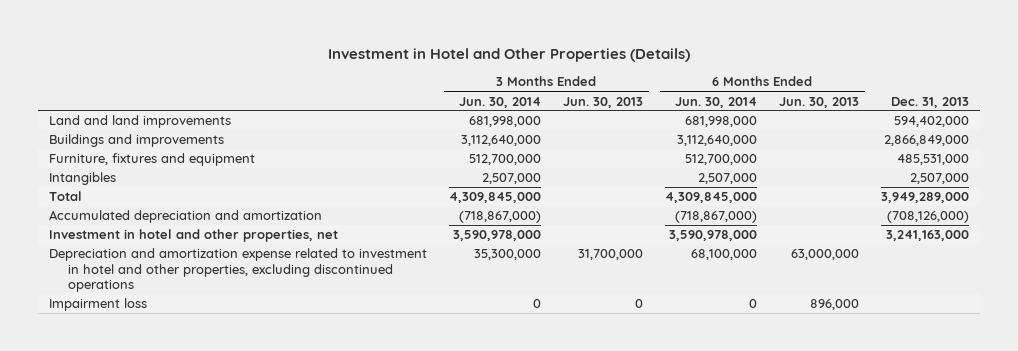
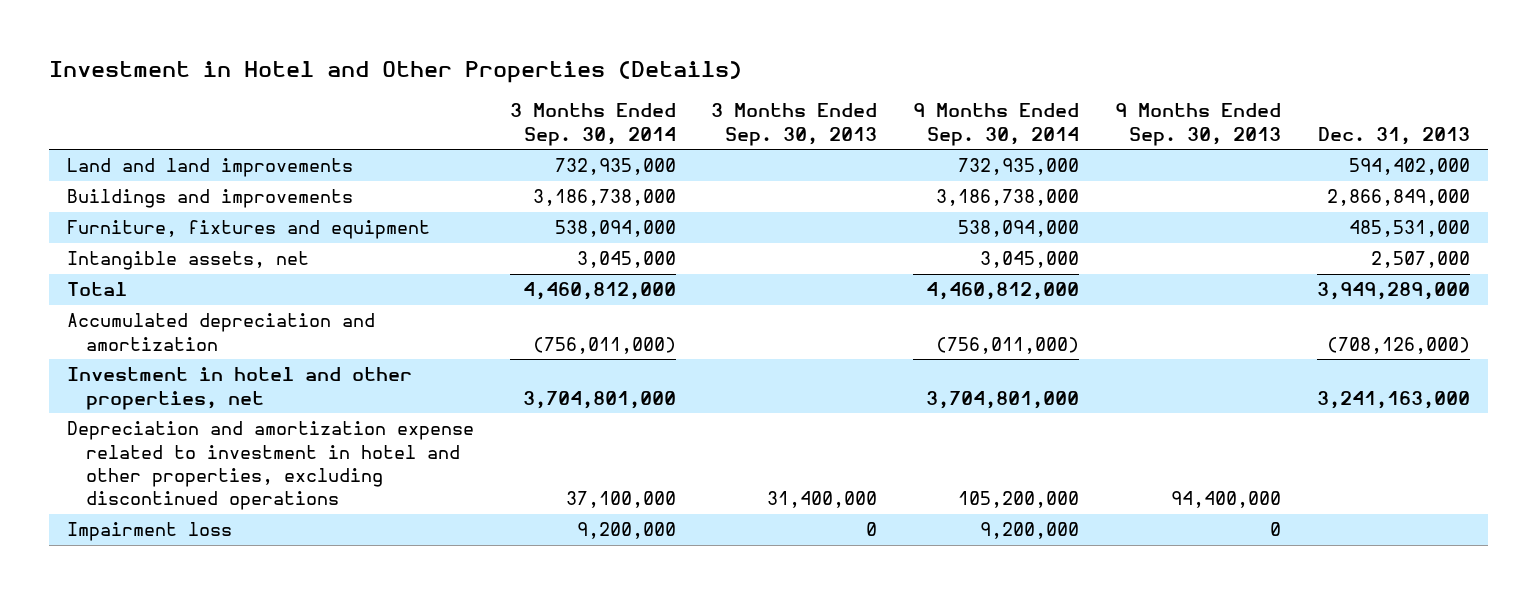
- | 3 Months Ended Jun. 30, 2014 | 3 Months Ended Jun. 30, 2013 | 6 Months Ended Jun. 30, 2014 | 6 Months Ended Jun. 30, 2013 | Dec. 31, 2013
+ | 3 Months Ended Sep. 30, 2014 | 3 Months Ended Sep. 30, 2013 | 9 Months Ended Sep. 30, 2014 | 9 Months Ended Sep. 30, 2013 | Dec. 31, 2013
- Intangibles | 2,507,000 | | 2,507,000 | | 2,507,000
+ Intangible assets, net | 3,045,000 | | 3,045,000 | | 2,507,000

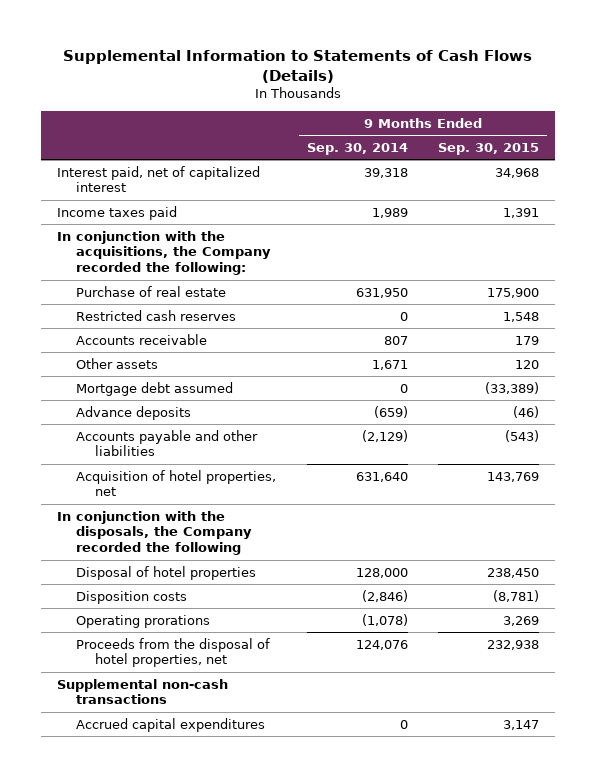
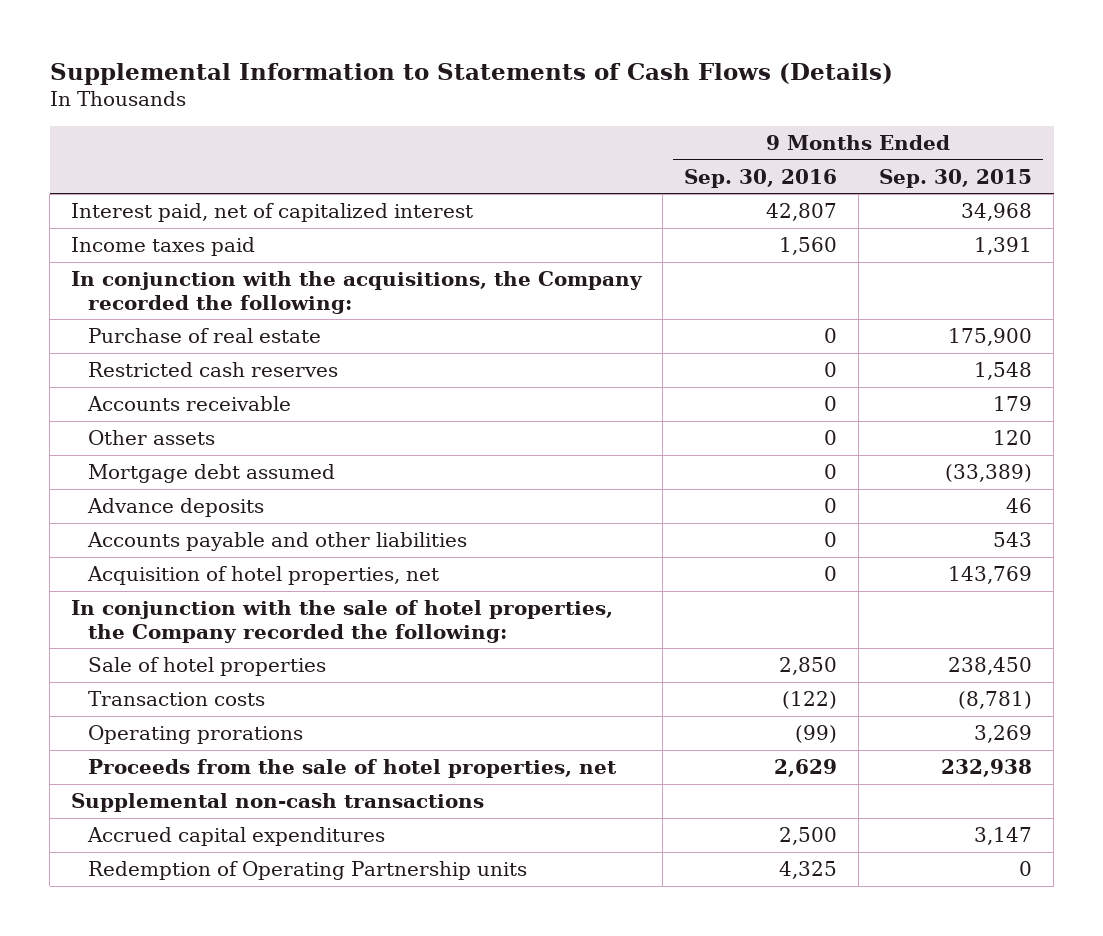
- | 9 Months Ended Sep. 30, 2014 | 9 Months Ended Sep. 30, 2015
+ | 9 Months Ended Sep. 30, 2016 | 9 Months Ended Sep. 30, 2015
- Advance deposits | (659) | (46)
- Accounts payable and other liabilities | (2,129) | (543)
+ Advance deposits | 0 | 46
+ Accounts payable and other liabilities | 0 | 543
- In conjunction with the disposals, the Company recorded the following
- Disposal of hotel properties | 128,000 | 238,450
- Disposition costs | (2,846) | (8,781)
+ In conjunction with the sale of hotel properties, the Company recorded the following:
+ Sale of hotel properties | 2,850 | 238,450
+ Transaction costs | (122) | (8,781)
- Proceeds from the disposal of hotel properties, net | 124,076 | 232,938
+ Proceeds from the sale of hotel properties, net | 2,629 | 232,938
+ Redemption of Operating Partnership units | 4,325 | 0

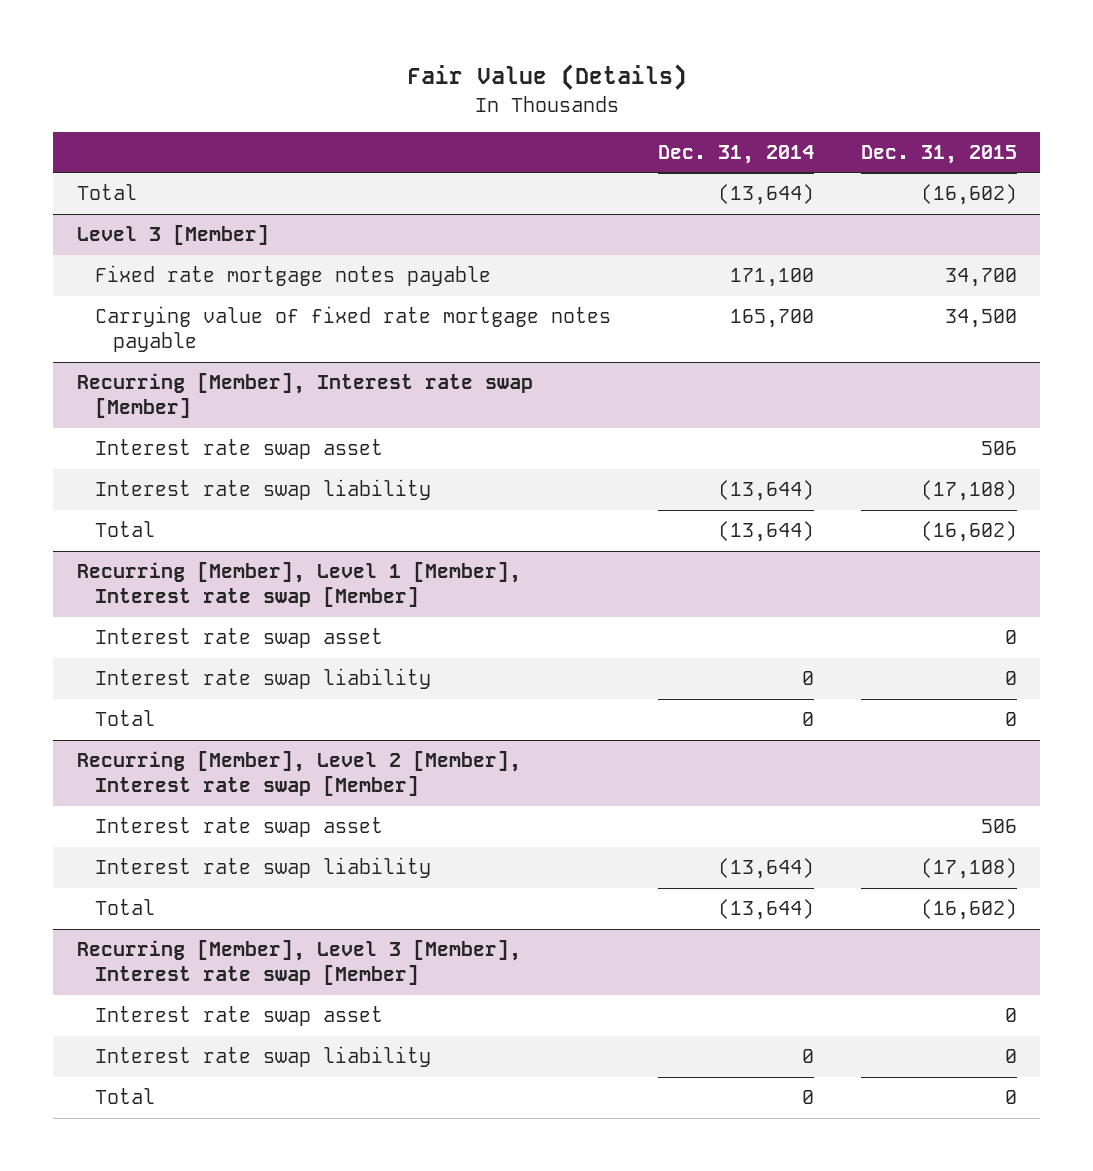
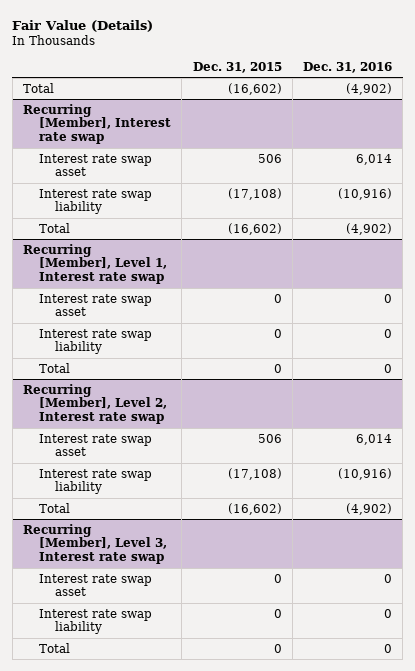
- | Dec. 31, 2014 | Dec. 31, 2015
+ | Dec. 31, 2015 | Dec. 31, 2016
- Level 3 [Member]
- Fixed rate mortgage notes payable | 171,100 | 34,700
- Carrying value of fixed rate mortgage notes payable | 165,700 | 34,500
- Recurring [Member], Interest rate swap [Member]
+ Recurring [Member], Interest rate swap
- Recurring [Member], Level 1 [Member], Interest rate swap [Member]
+ Recurring [Member], Level 1, Interest rate swap
- Recurring [Member], Level 2 [Member], Interest rate swap [Member]
+ Recurring [Member], Level 2, Interest rate swap
- Recurring [Member], Level 3 [Member], Interest rate swap [Member]
+ Recurring [Member], Level 3, Interest rate swap

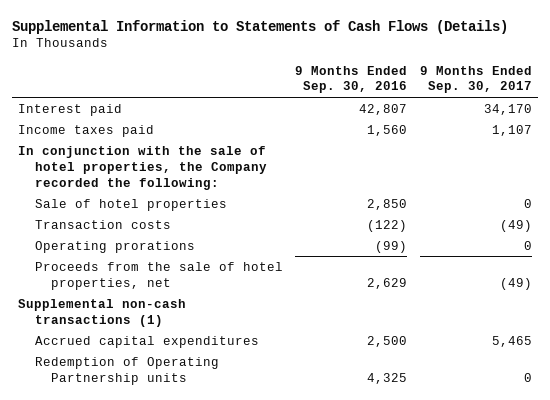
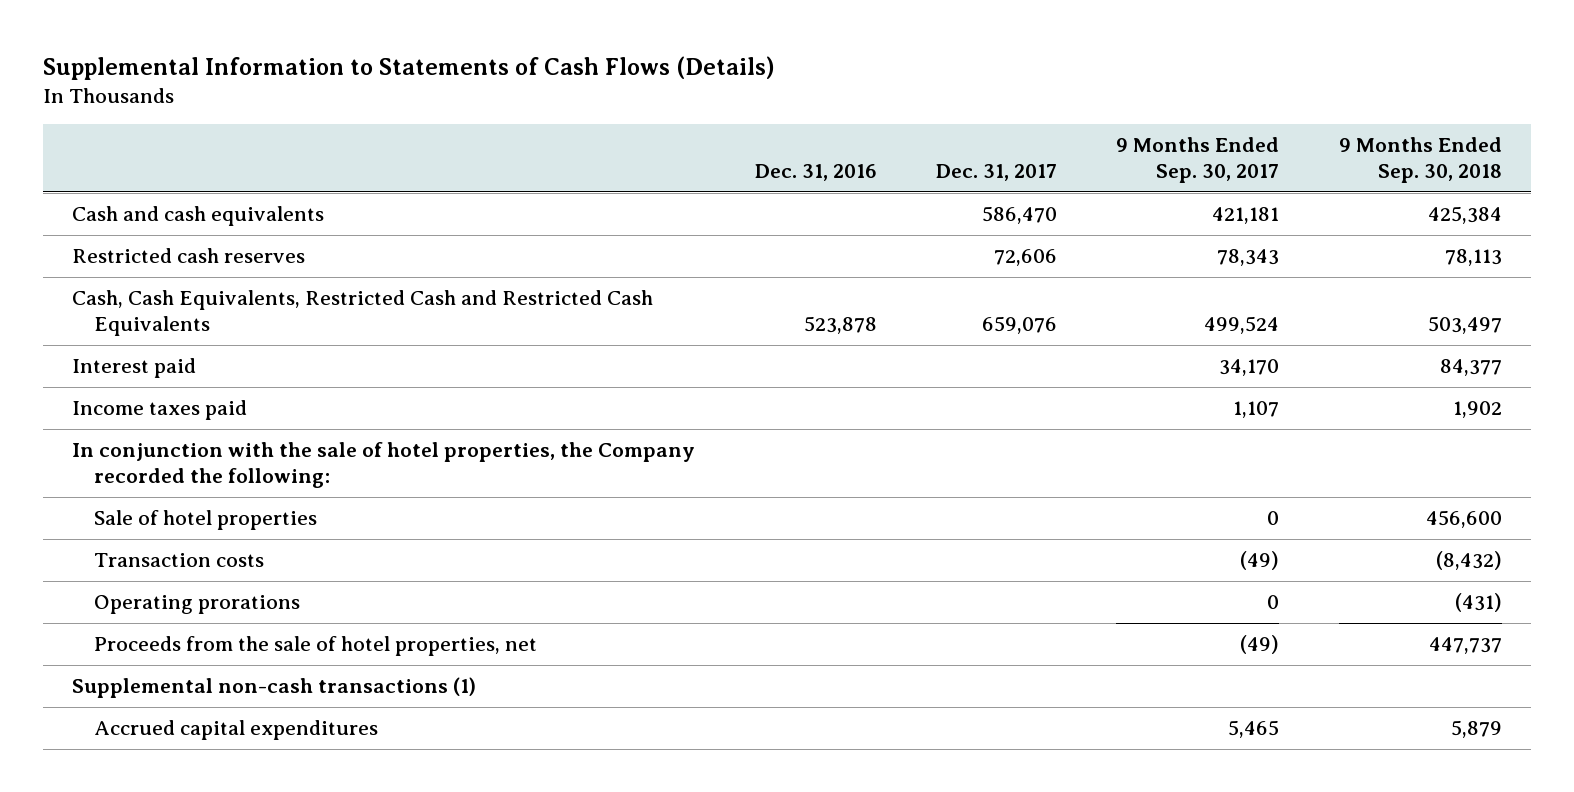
- | 9 Months Ended Sep. 30, 2016 | 9 Months Ended Sep. 30, 2017
+ | Dec. 31, 2016 | Dec. 31, 2017 | 9 Months Ended Sep. 30, 2017 | 9 Months Ended Sep. 30, 2018
+ Cash and cash equivalents | | 586,470 | 421,181 | 425,384
+ Restricted cash reserves | | 72,606 | 78,343 | 78,113
+ Cash, Cash Equivalents, Restricted Cash and Restricted Cash Equivalents | 523,878 | 659,076 | 499,524 | 503,497
- Redemption of Operating Partnership units | 4,325 | 0

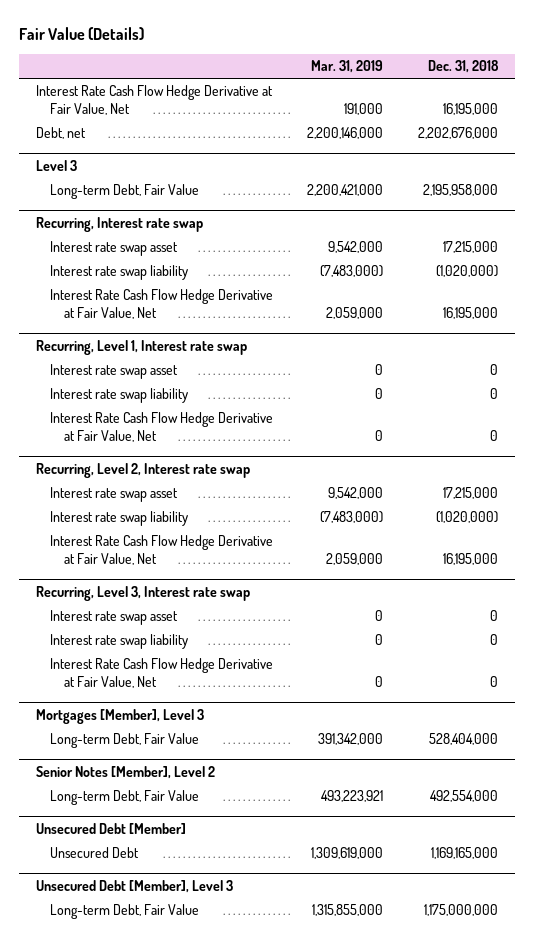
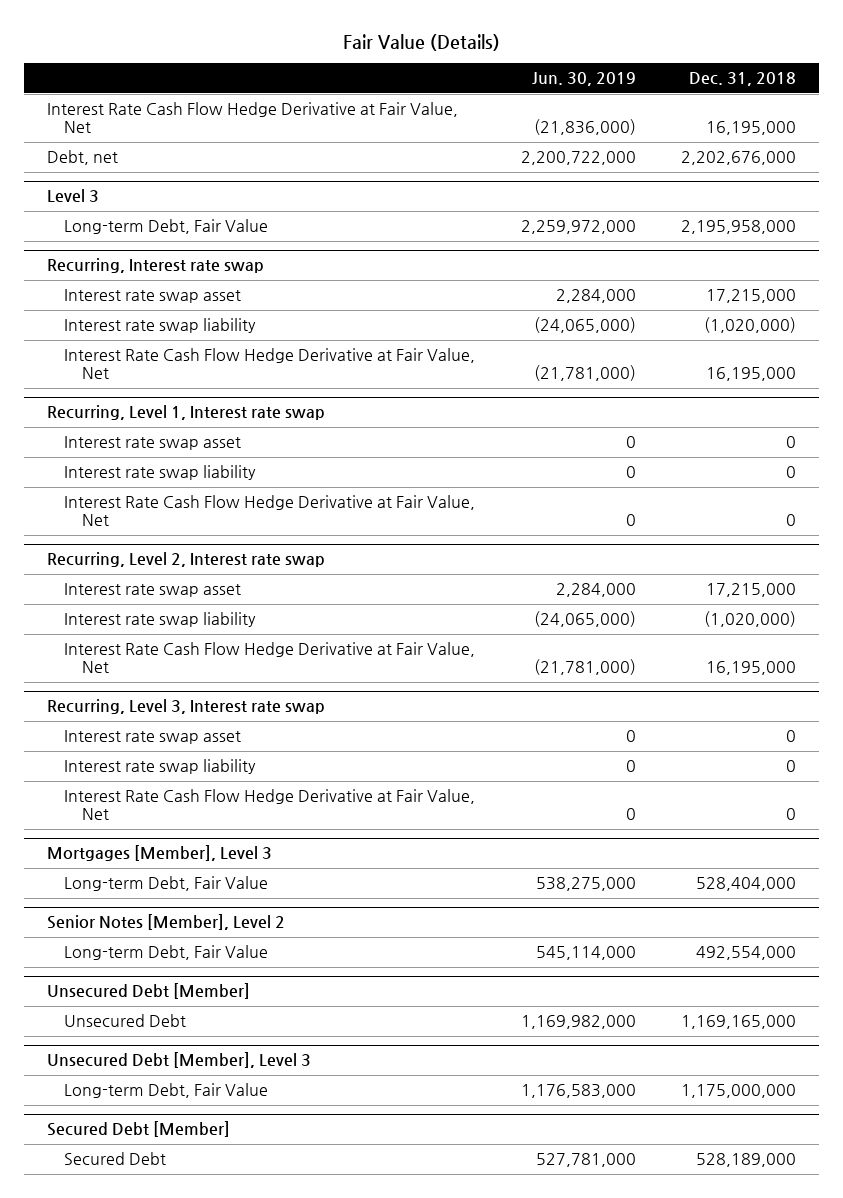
- | Mar. 31, 2019 | Dec. 31, 2018
+ | Jun. 30, 2019 | Dec. 31, 2018
+ Secured Debt [Member]
+ Secured Debt | 527,781,000 | 528,189,000

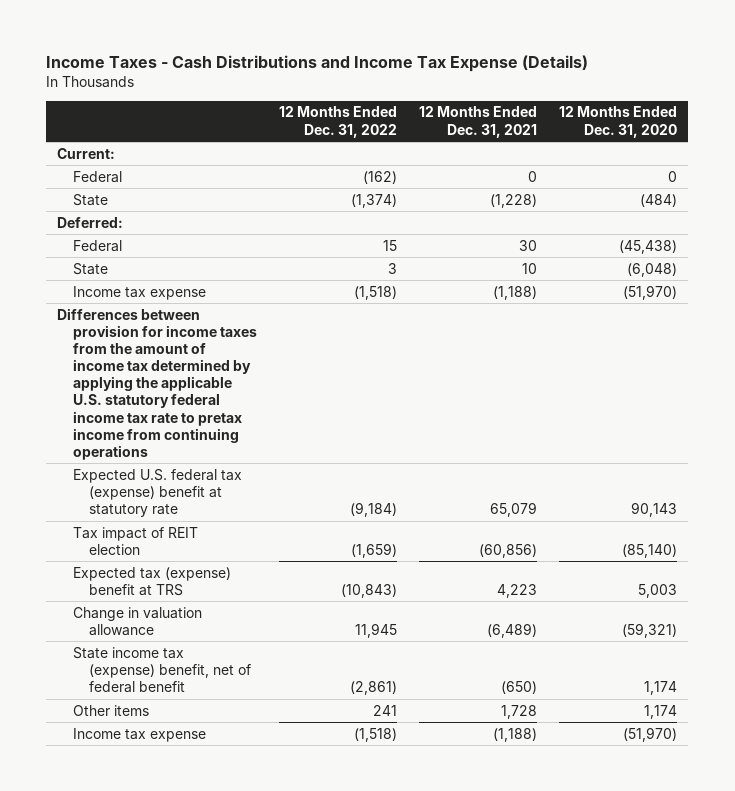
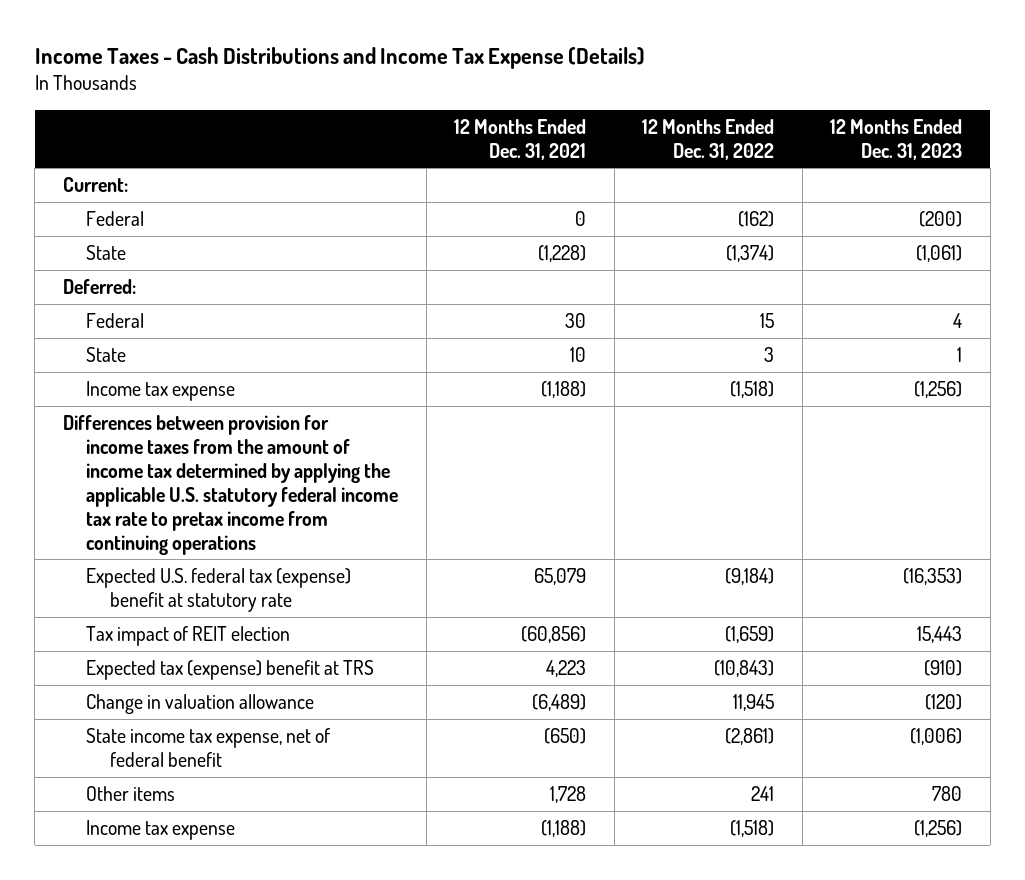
- | 12 Months Ended Dec. 31, 2022 | 12 Months Ended Dec. 31, 2021 | 12 Months Ended Dec. 31, 2020
+ | 12 Months Ended Dec. 31, 2021 | 12 Months Ended Dec. 31, 2022 | 12 Months Ended Dec. 31, 2023
- State income tax (expense) benefit, net of federal benefit | (2,861) | (650) | 1,174
+ State income tax expense, net of federal benefit | (650) | (2,861) | (1,006)

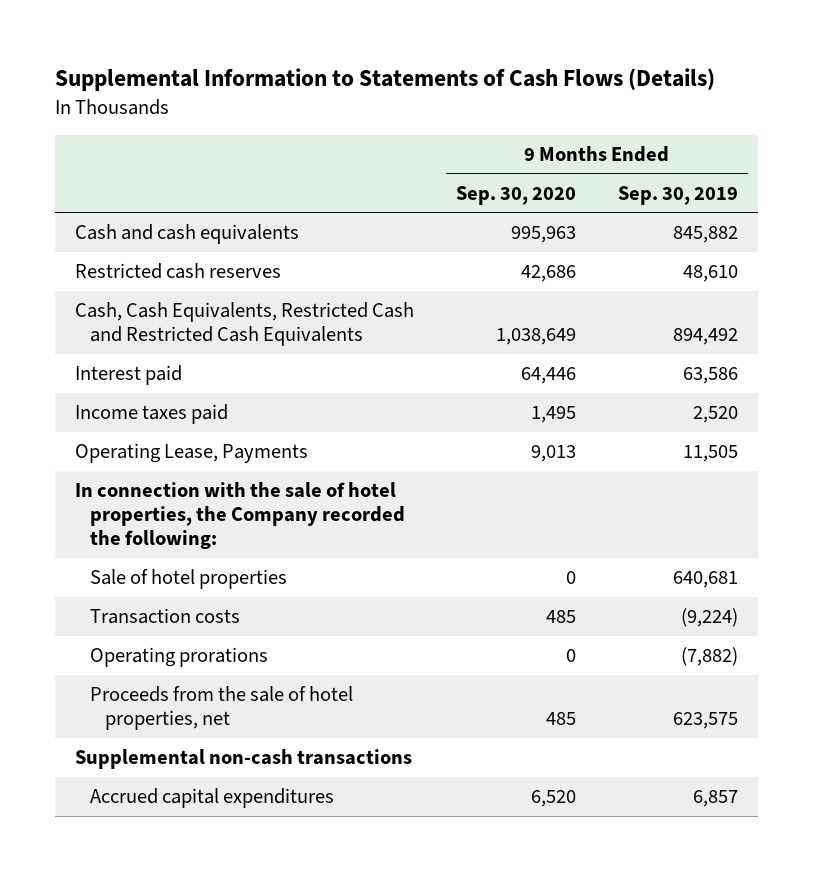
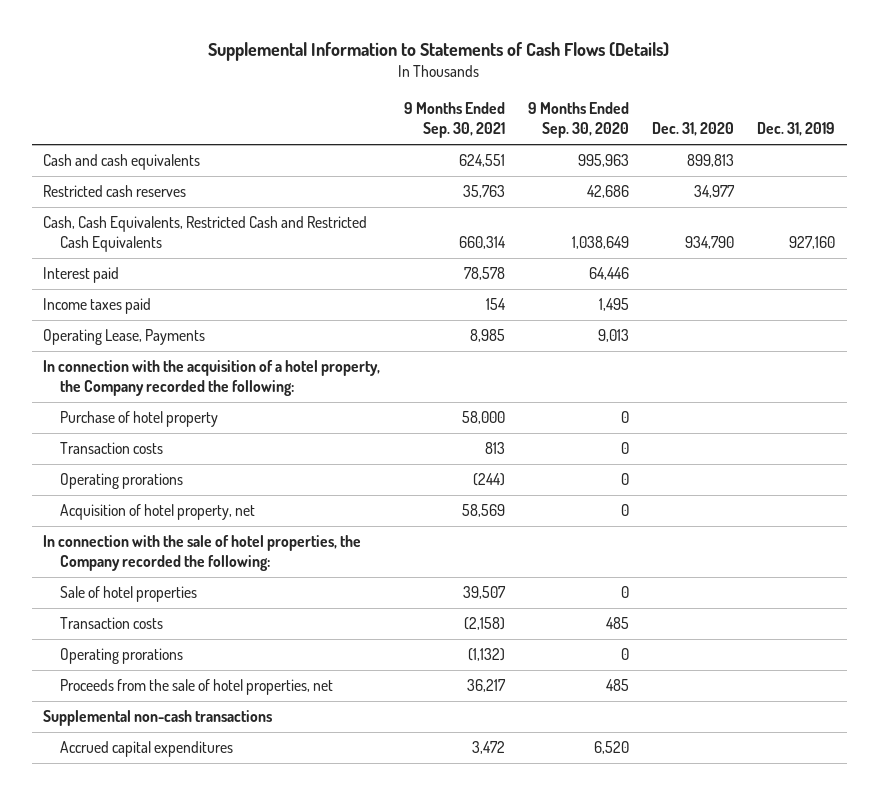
- | 9 Months Ended Sep. 30, 2020 | 9 Months Ended Sep. 30, 2019
+ | 9 Months Ended Sep. 30, 2021 | 9 Months Ended Sep. 30, 2020 | Dec. 31, 2020 | Dec. 31, 2019
+ In connection with the acquisition of a hotel property, the Company recorded the following:
+ Purchase of hotel property | 58,000 | 0 | |
+ Transaction costs | 813 | 0 | |
+ Operating prorations | (244) | 0 | |
+ Acquisition of hotel property, net | 58,569 | 0 | |

